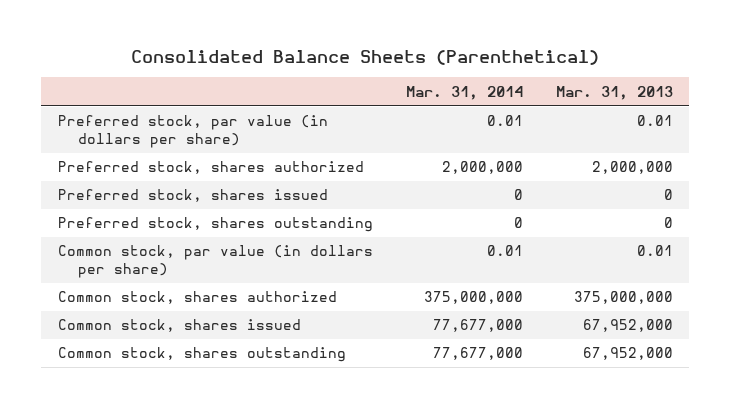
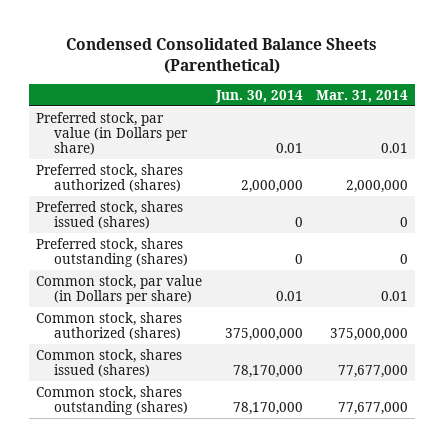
- Consolidated Balance Sheets (Parenthetical)
+ Condensed Consolidated Balance Sheets (Parenthetical)
- | Mar. 31, 2014 | Mar. 31, 2013
+ | Jun. 30, 2014 | Mar. 31, 2014
- Preferred stock, par value (in dollars per share) | 0.01 | 0.01
- Preferred stock, shares authorized | 2,000,000 | 2,000,000
- Preferred stock, shares issued | 0 | 0
- Preferred stock, shares outstanding | 0 | 0
- Common stock, par value (in dollars per share) | 0.01 | 0.01
- Common stock, shares authorized | 375,000,000 | 375,000,000
- Common stock, shares issued | 77,677,000 | 67,952,000
- Common stock, shares outstanding | 77,677,000 | 67,952,000
+ Preferred stock, par value (in Dollars per share) | 0.01 | 0.01
+ Preferred stock, shares authorized (shares) | 2,000,000 | 2,000,000
+ Preferred stock, shares issued (shares) | 0 | 0
+ Preferred stock, shares outstanding (shares) | 0 | 0
+ Common stock, par value (in Dollars per share) | 0.01 | 0.01
+ Common stock, shares authorized (shares) | 375,000,000 | 375,000,000
+ Common stock, shares issued (shares) | 78,170,000 | 77,677,000
+ Common stock, shares outstanding (shares) | 78,170,000 | 77,677,000

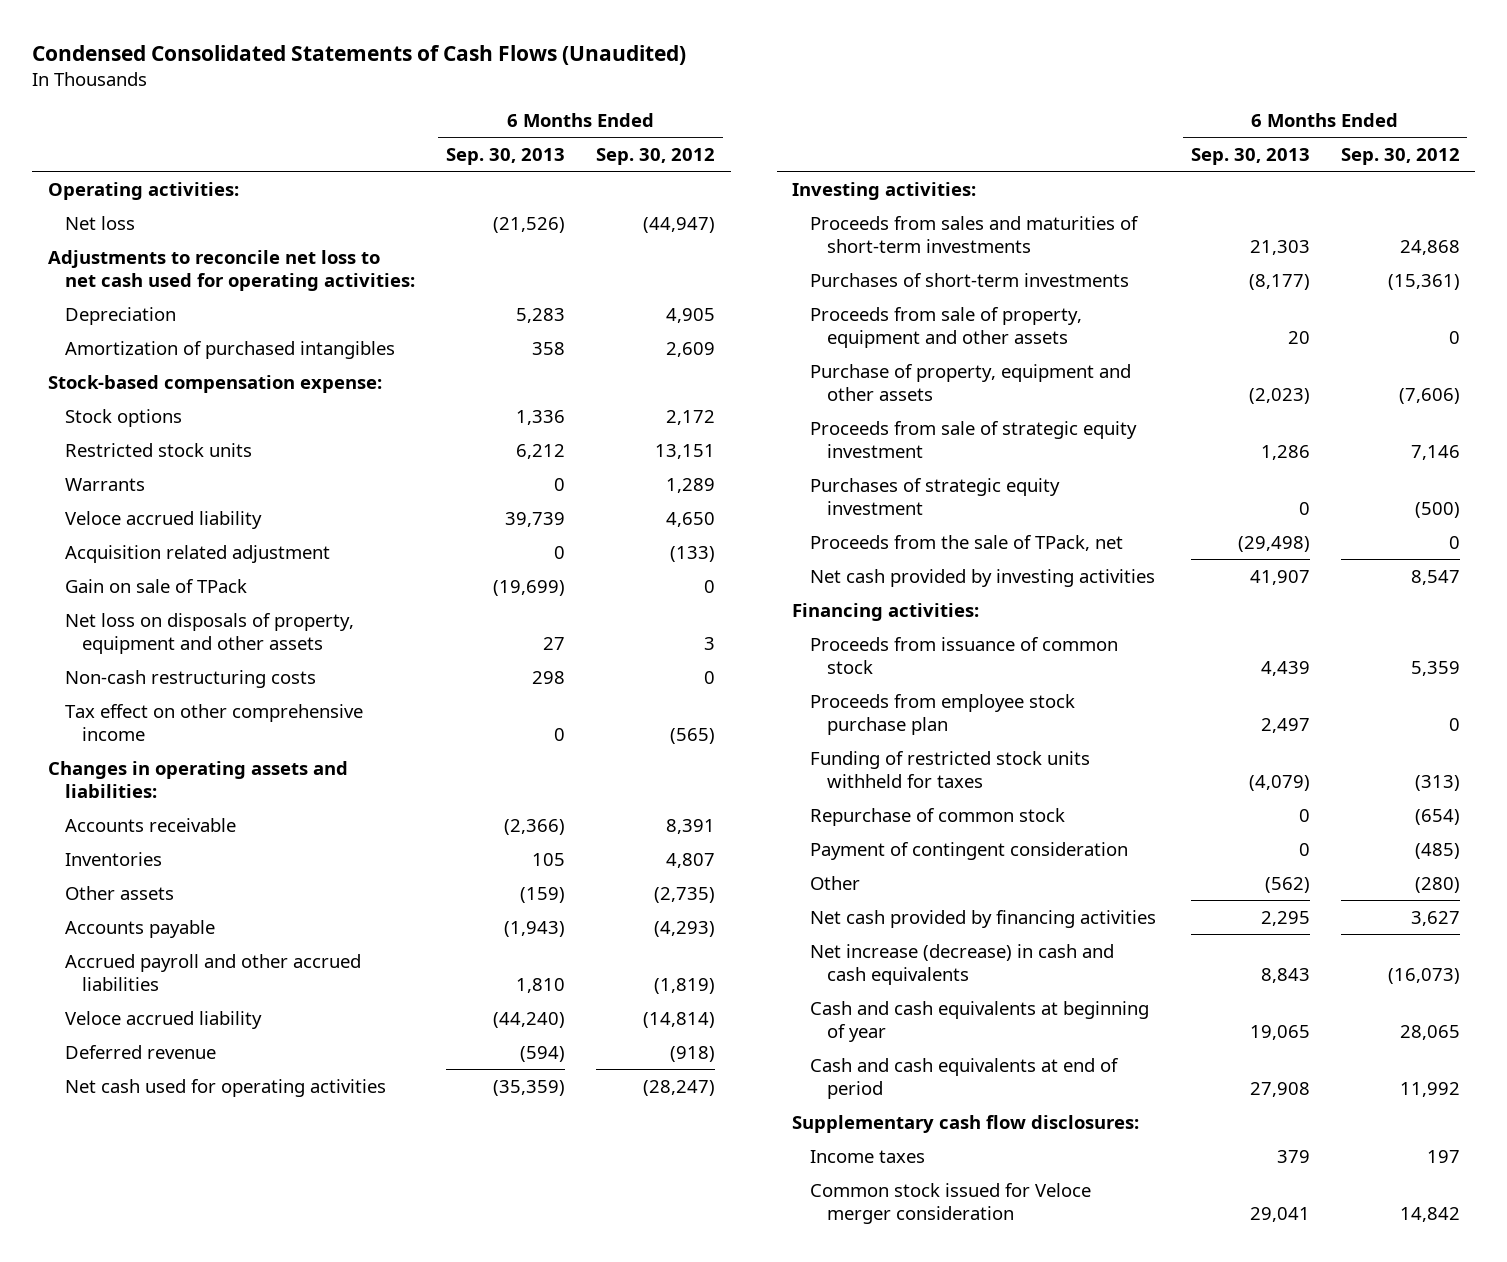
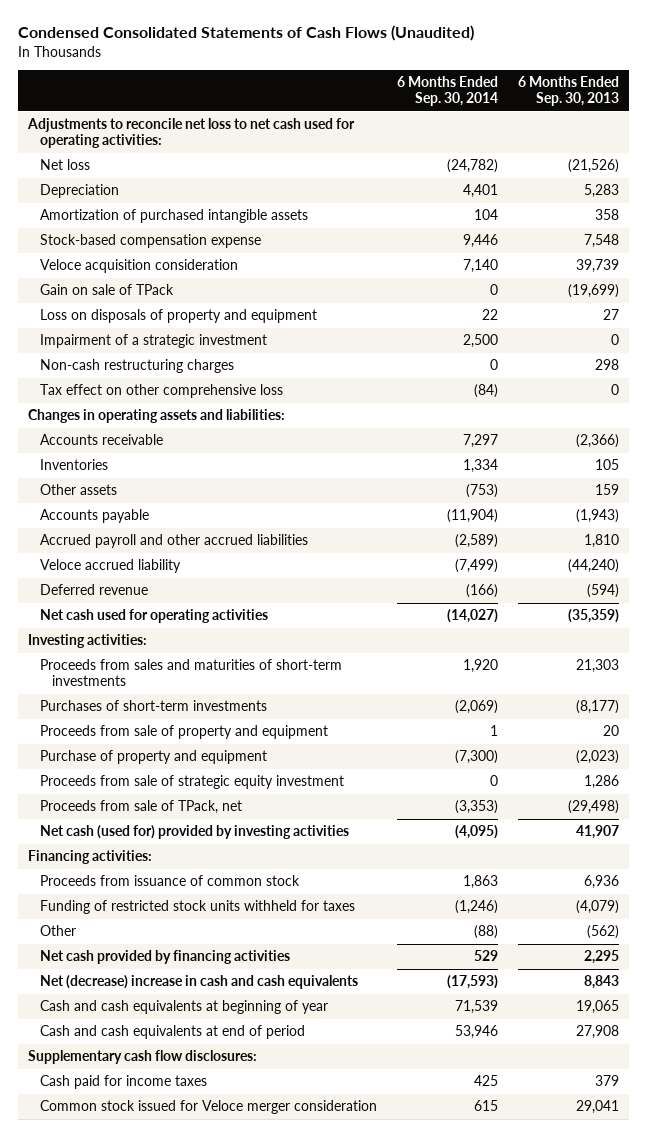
- | 6 Months Ended Sep. 30, 2013 | 6 Months Ended Sep. 30, 2012
+ | 6 Months Ended Sep. 30, 2014 | 6 Months Ended Sep. 30, 2013
- Operating activities:
moved down: Net loss | (24,782) | (21,526)
- Amortization of purchased intangibles | 358 | 2,609
- Stock-based compensation expense:
- Stock options | 1,336 | 2,172
- Restricted stock units | 6,212 | 13,151
- Warrants | 0 | 1,289
- Veloce accrued liability | 39,739 | 4,650
- Acquisition related adjustment | 0 | (133)
+ Amortization of purchased intangible assets | 104 | 358
+ Stock-based compensation expense | 9,446 | 7,548
+ Veloce acquisition consideration | 7,140 | 39,739
- Net loss on disposals of property, equipment and other assets | 27 | 3
- Non-cash restructuring costs | 298 | 0
- Tax effect on other comprehensive income | 0 | (565)
+ Loss on disposals of property and equipment | 22 | 27
+ Impairment of a strategic investment | 2,500 | 0
+ Non-cash restructuring charges | 0 | 298
+ Tax effect on other comprehensive loss | (84) | 0
- Other assets | (159) | (2,735)
+ Other assets | (753) | 159
- Proceeds from sale of property, equipment and other assets | 20 | 0
- Purchase of property, equipment and other assets | (2,023) | (7,606)
+ Proceeds from sale of property and equipment | 1 | 20
+ Purchase of property and equipment | (7,300) | (2,023)
- Purchases of strategic equity investment | 0 | (500)
- Proceeds from the sale of TPack, net | (29,498) | 0
- Net cash provided by investing activities | 41,907 | 8,547
+ Proceeds from sale of TPack, net | (3,353) | (29,498)
+ Net cash (used for) provided by investing activities | (4,095) | 41,907
- Proceeds from issuance of common stock | 4,439 | 5,359
- Proceeds from employee stock purchase plan | 2,497 | 0
+ Proceeds from issuance of common stock | 1,863 | 6,936
- Repurchase of common stock | 0 | (654)
- Payment of contingent consideration | 0 | (485)
- Net increase (decrease) in cash and cash equivalents | 8,843 | (16,073)
+ Net (decrease) increase in cash and cash equivalents | (17,593) | 8,843
- Income taxes | 379 | 197
+ Cash paid for income taxes | 425 | 379

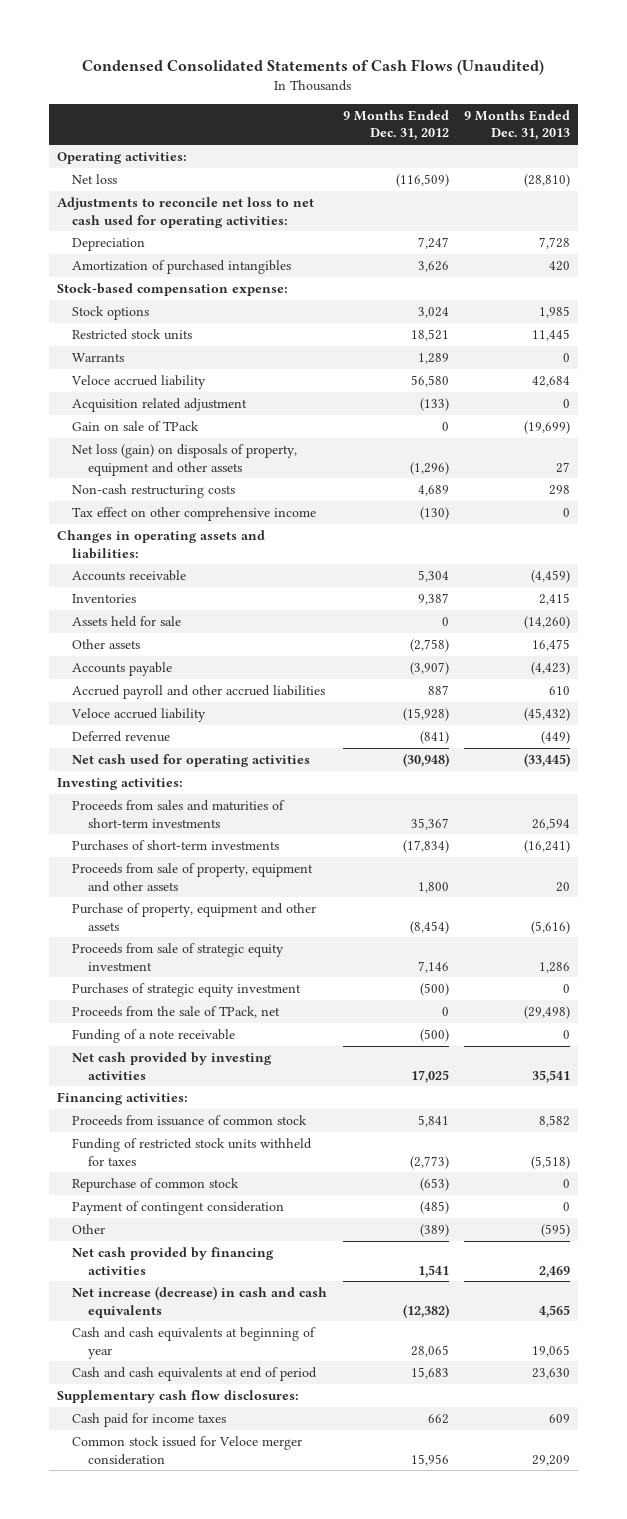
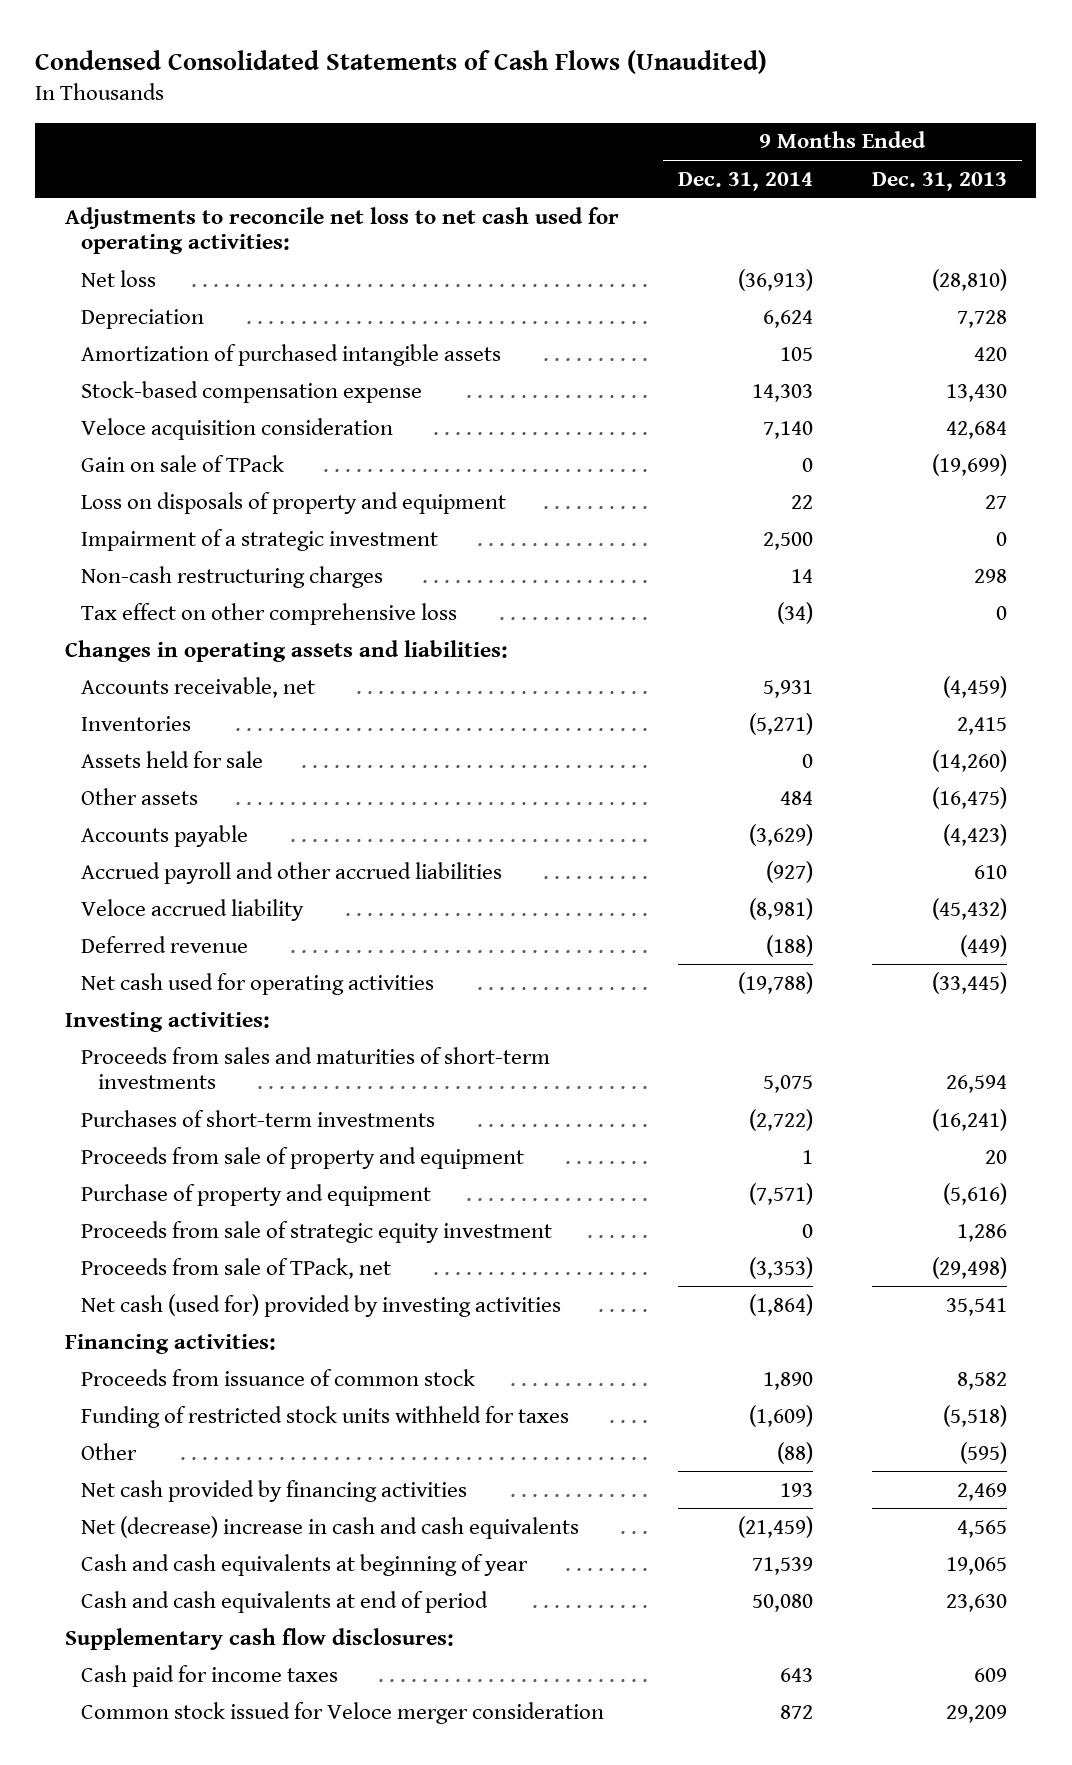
- | 9 Months Ended Dec. 31, 2012 | 9 Months Ended Dec. 31, 2013
+ | 9 Months Ended Dec. 31, 2014 | 9 Months Ended Dec. 31, 2013
- Operating activities:
moved down: Net loss | (36,913) | (28,810)
- Amortization of purchased intangibles | 3,626 | 420
- Stock-based compensation expense:
- Stock options | 3,024 | 1,985
- Restricted stock units | 18,521 | 11,445
- Warrants | 1,289 | 0
- Veloce accrued liability | 56,580 | 42,684
- Acquisition related adjustment | (133) | 0
+ Amortization of purchased intangible assets | 105 | 420
+ Stock-based compensation expense | 14,303 | 13,430
+ Veloce acquisition consideration | 7,140 | 42,684
- Net loss (gain) on disposals of property, equipment and other assets | (1,296) | 27
- Non-cash restructuring costs | 4,689 | 298
- Tax effect on other comprehensive income | (130) | 0
+ Loss on disposals of property and equipment | 22 | 27
+ Impairment of a strategic investment | 2,500 | 0
+ Non-cash restructuring charges | 14 | 298
+ Tax effect on other comprehensive loss | (34) | 0
- Accounts receivable | 5,304 | (4,459)
+ Accounts receivable, net | 5,931 | (4,459)
- Other assets | (2,758) | 16,475
+ Other assets | 484 | (16,475)
- Proceeds from sale of property, equipment and other assets | 1,800 | 20
- Purchase of property, equipment and other assets | (8,454) | (5,616)
+ Proceeds from sale of property and equipment | 1 | 20
+ Purchase of property and equipment | (7,571) | (5,616)
- Purchases of strategic equity investment | (500) | 0
- Proceeds from the sale of TPack, net | 0 | (29,498)
- Funding of a note receivable | (500) | 0
- Net cash provided by investing activities | 17,025 | 35,541
+ Proceeds from sale of TPack, net | (3,353) | (29,498)
+ Net cash (used for) provided by investing activities | (1,864) | 35,541
- Repurchase of common stock | (653) | 0
- Payment of contingent consideration | (485) | 0
- Net increase (decrease) in cash and cash equivalents | (12,382) | 4,565
+ Net (decrease) increase in cash and cash equivalents | (21,459) | 4,565

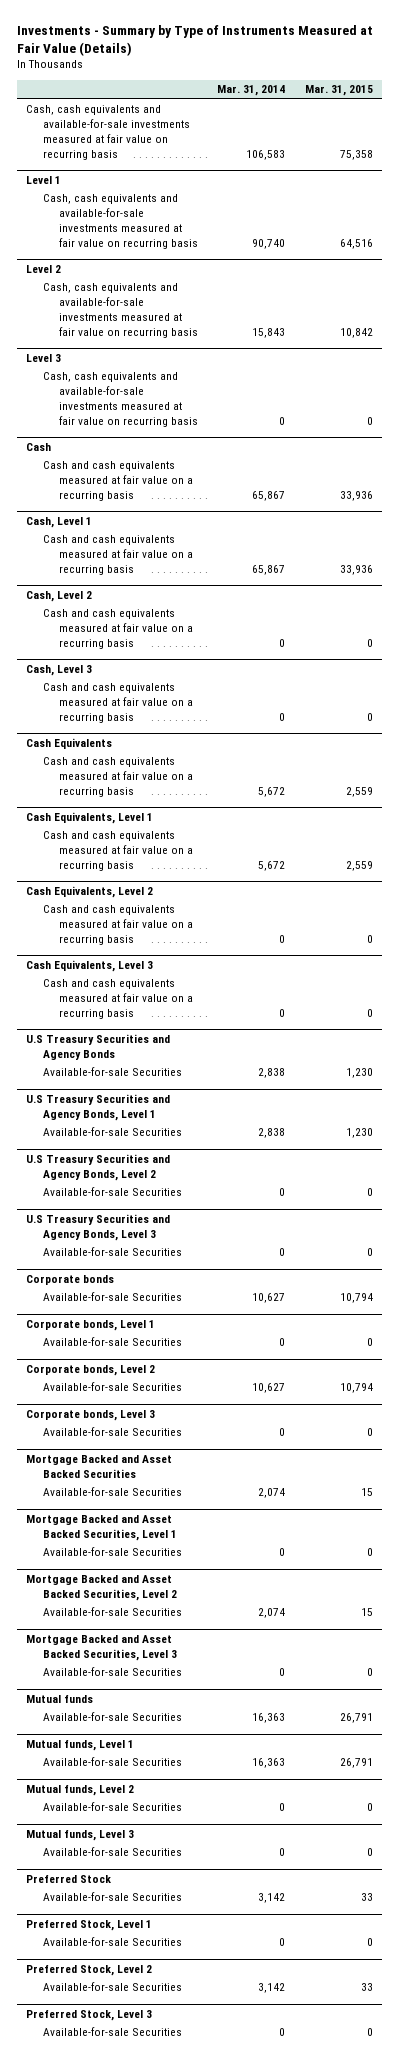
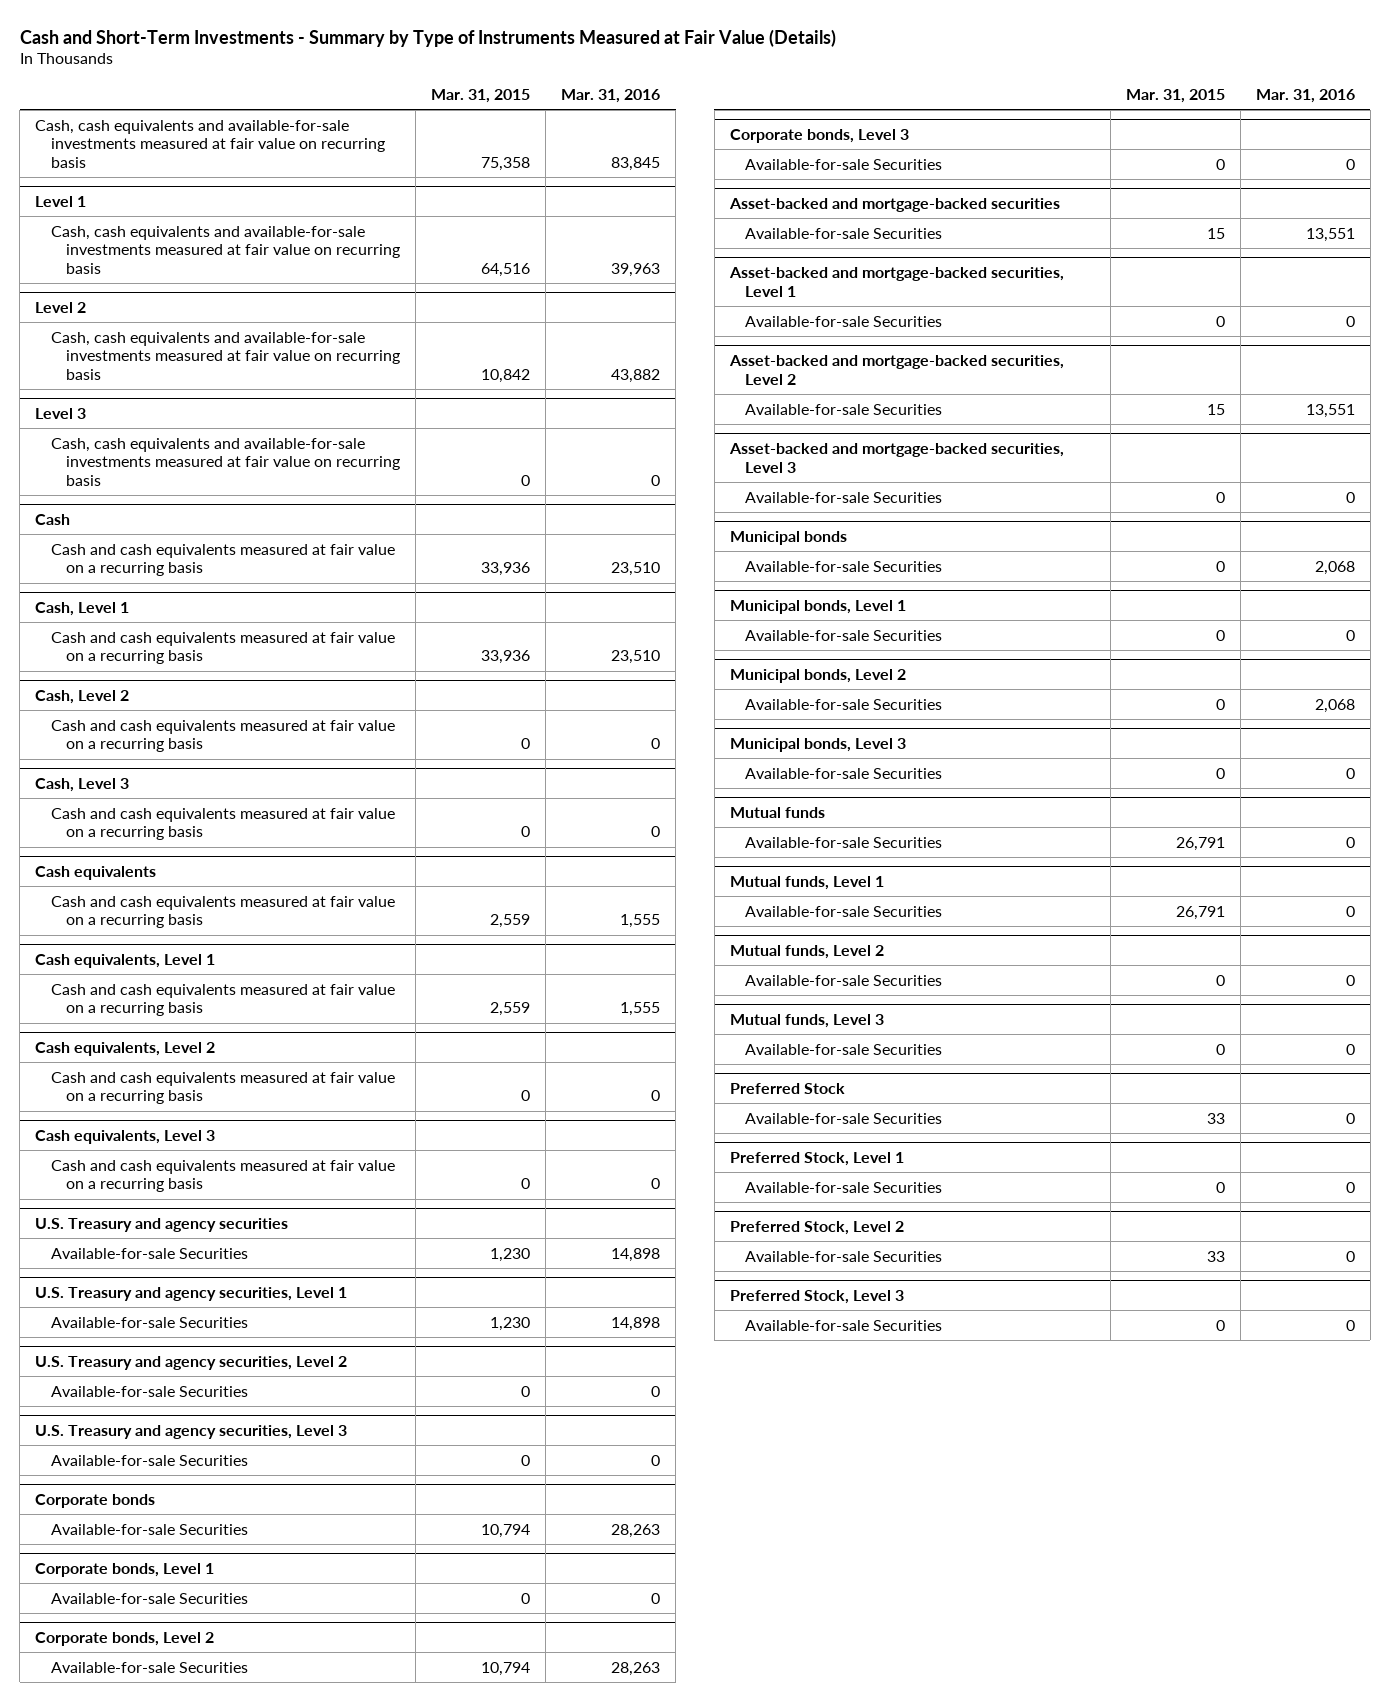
- Investments - Summary by Type of Instruments Measured at Fair Value (Details)
+ Cash and Short-Term Investments - Summary by Type of Instruments Measured at Fair Value (Details)
- | Mar. 31, 2014 | Mar. 31, 2015
+ | Mar. 31, 2015 | Mar. 31, 2016
- Cash Equivalents
+ Cash equivalents
- Cash Equivalents, Level 1
+ Cash equivalents, Level 1
- Cash Equivalents, Level 2
+ Cash equivalents, Level 2
- Cash Equivalents, Level 3
+ Cash equivalents, Level 3
- U.S Treasury Securities and Agency Bonds
+ U.S. Treasury and agency securities
- U.S Treasury Securities and Agency Bonds, Level 1
+ U.S. Treasury and agency securities, Level 1
- U.S Treasury Securities and Agency Bonds, Level 2
+ U.S. Treasury and agency securities, Level 2
- U.S Treasury Securities and Agency Bonds, Level 3
+ U.S. Treasury and agency securities, Level 3
- Mortgage Backed and Asset Backed Securities
+ Asset-backed and mortgage-backed securities
- Mortgage Backed and Asset Backed Securities, Level 1
+ Asset-backed and mortgage-backed securities, Level 1
- Mortgage Backed and Asset Backed Securities, Level 2
+ Asset-backed and mortgage-backed securities, Level 2
- Mortgage Backed and Asset Backed Securities, Level 3
+ Asset-backed and mortgage-backed securities, Level 3
+ Municipal bonds
+ Available-for-sale Securities | 0 | 2,068
+ Municipal bonds, Level 1
+ Available-for-sale Securities | 0 | 0
+ Municipal bonds, Level 2
+ Available-for-sale Securities | 0 | 2,068
+ Municipal bonds, Level 3
+ Available-for-sale Securities | 0 | 0

